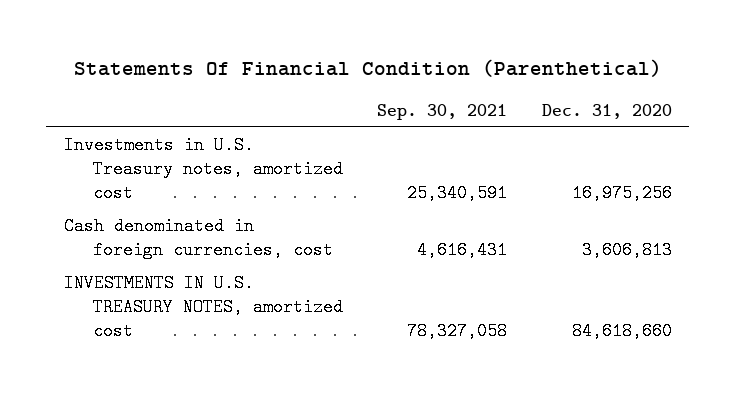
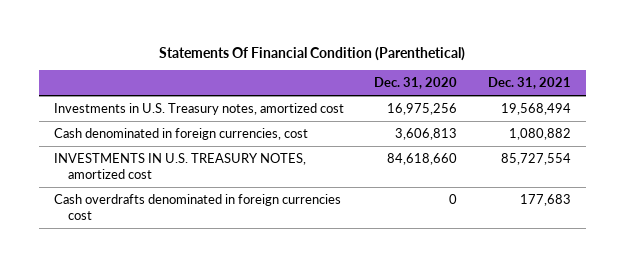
- | Sep. 30, 2021 | Dec. 31, 2020
+ | Dec. 31, 2020 | Dec. 31, 2021
+ Cash overdrafts denominated in foreign currencies cost | 0 | 177,683

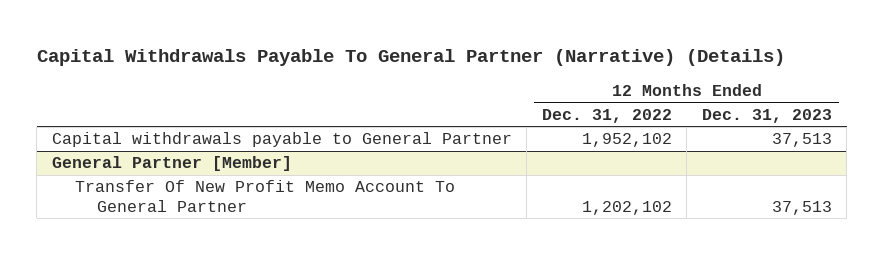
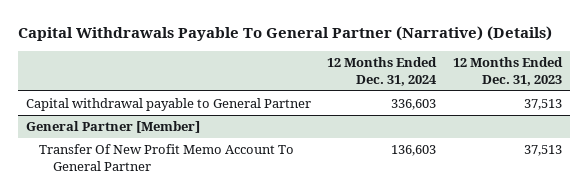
- | 12 Months Ended Dec. 31, 2022 | 12 Months Ended Dec. 31, 2023
+ | 12 Months Ended Dec. 31, 2024 | 12 Months Ended Dec. 31, 2023
- Capital withdrawals payable to General Partner | 1,952,102 | 37,513
+ Capital withdrawal payable to General Partner | 336,603 | 37,513

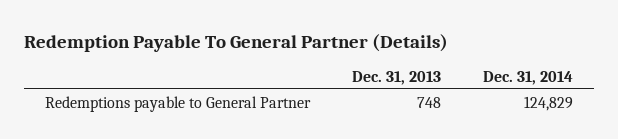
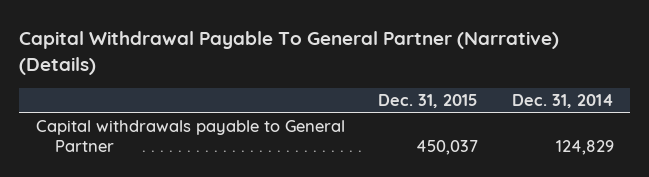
- Redemption Payable To General Partner (Details)
+ Capital Withdrawal Payable To General Partner (Narrative) (Details)
- | Dec. 31, 2013 | Dec. 31, 2014
+ | Dec. 31, 2015 | Dec. 31, 2014
- Redemptions payable to General Partner | 748 | 124,829
+ Capital withdrawals payable to General Partner | 450,037 | 124,829

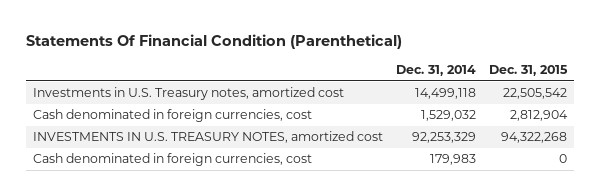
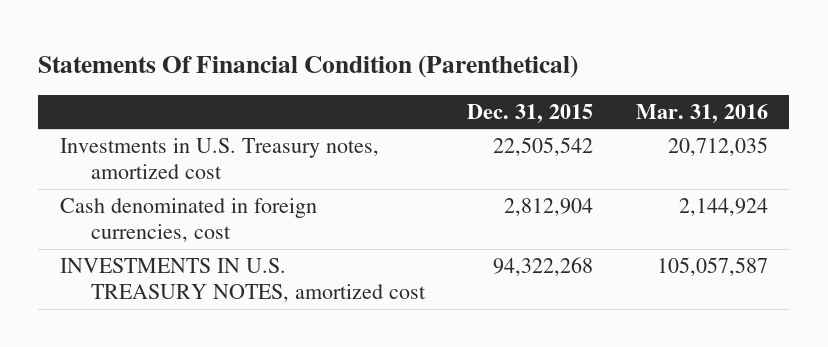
- | Dec. 31, 2014 | Dec. 31, 2015
+ | Dec. 31, 2015 | Mar. 31, 2016
- Cash denominated in foreign currencies, cost | 179,983 | 0

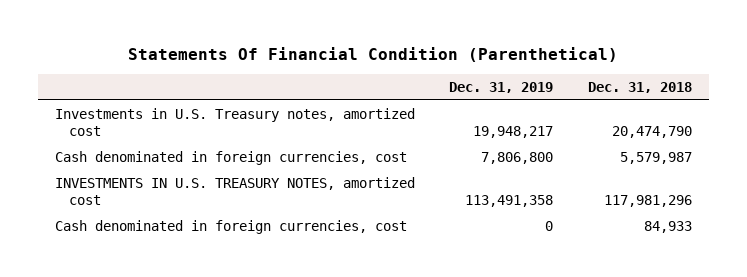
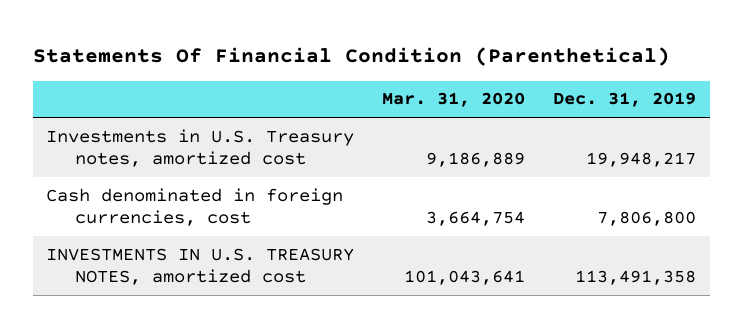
- | Dec. 31, 2019 | Dec. 31, 2018
+ | Mar. 31, 2020 | Dec. 31, 2019
- Cash denominated in foreign currencies, cost | 0 | 84,933

